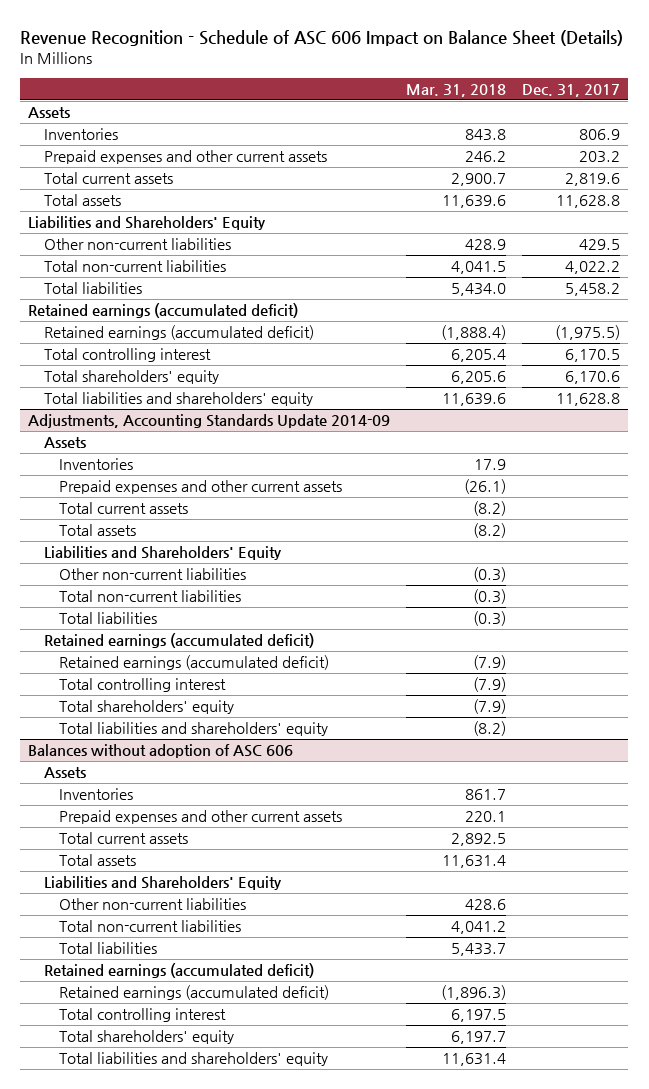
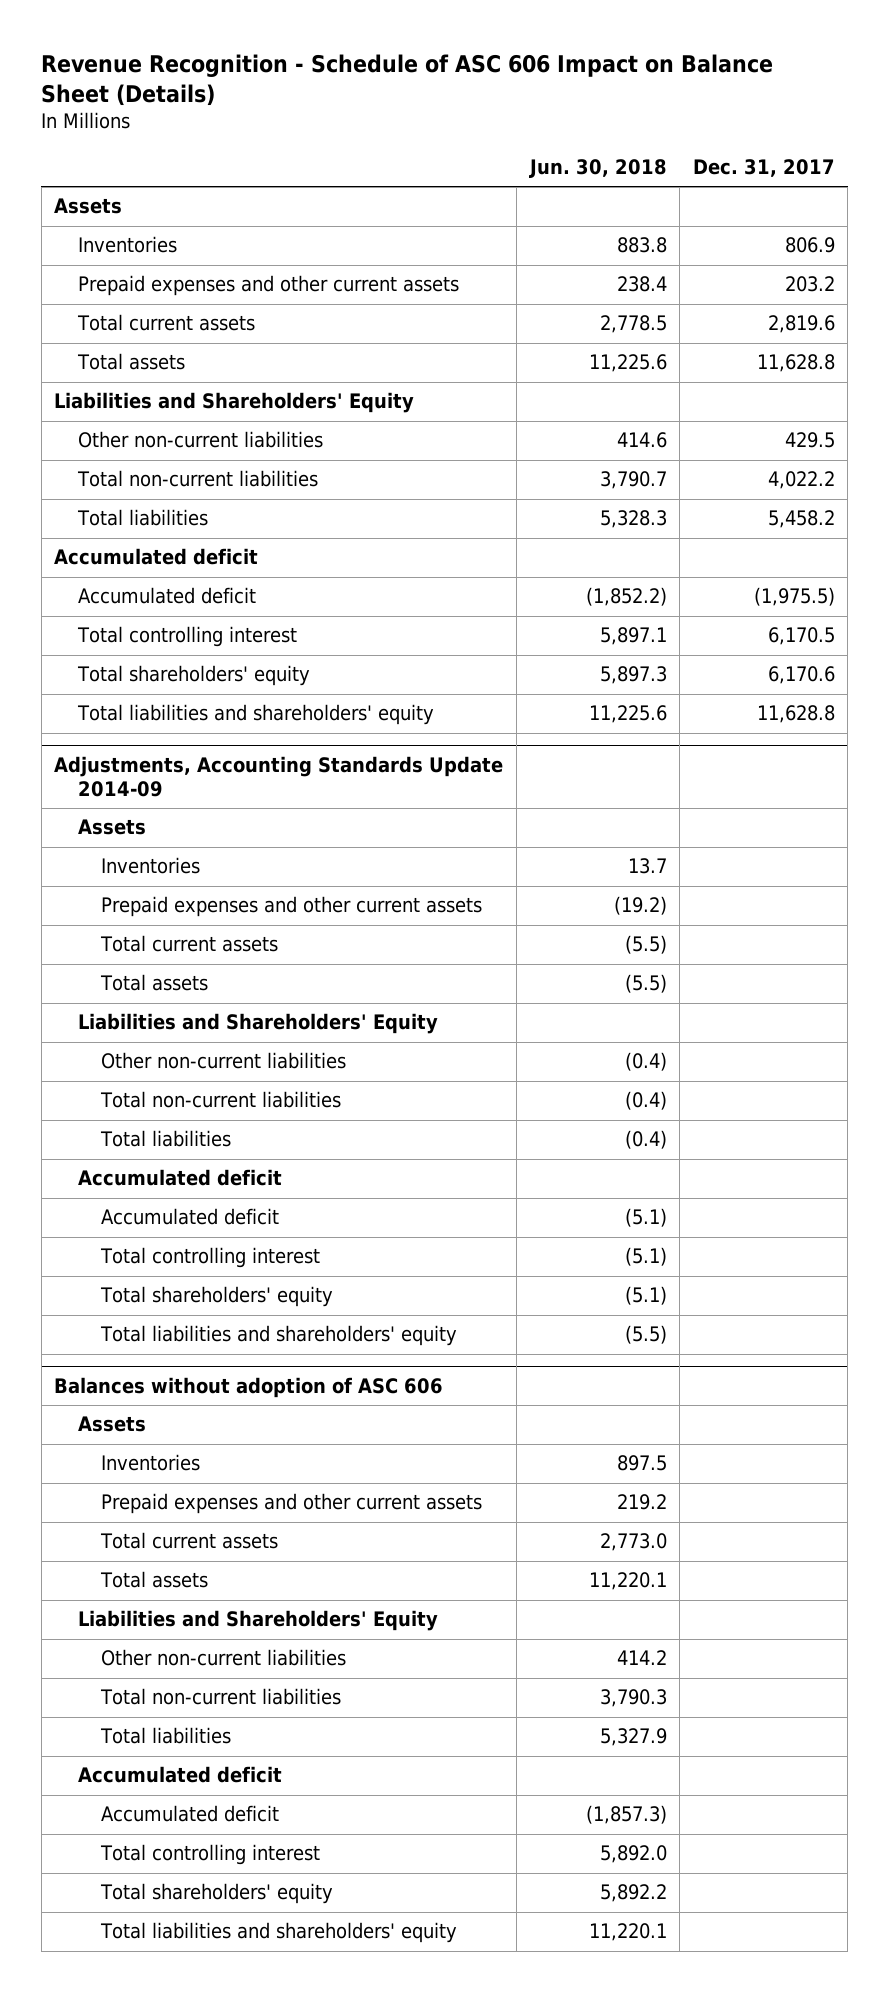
- | Mar. 31, 2018 | Dec. 31, 2017
+ | Jun. 30, 2018 | Dec. 31, 2017
- Retained earnings (accumulated deficit)
- Retained earnings (accumulated deficit) | (1,888.4) | (1,975.5)
+ Accumulated deficit
+ Accumulated deficit | (1,852.2) | (1,975.5)
@ Adjustments, Accounting Standards Update 2014-09
- Retained earnings (accumulated deficit)
- Retained earnings (accumulated deficit) | (7.9) |
+ Accumulated deficit
+ Accumulated deficit | (5.1) |
@ Balances without adoption of ASC 606
- Retained earnings (accumulated deficit)
- Retained earnings (accumulated deficit) | (1,896.3) |
+ Accumulated deficit
+ Accumulated deficit | (1,857.3) |

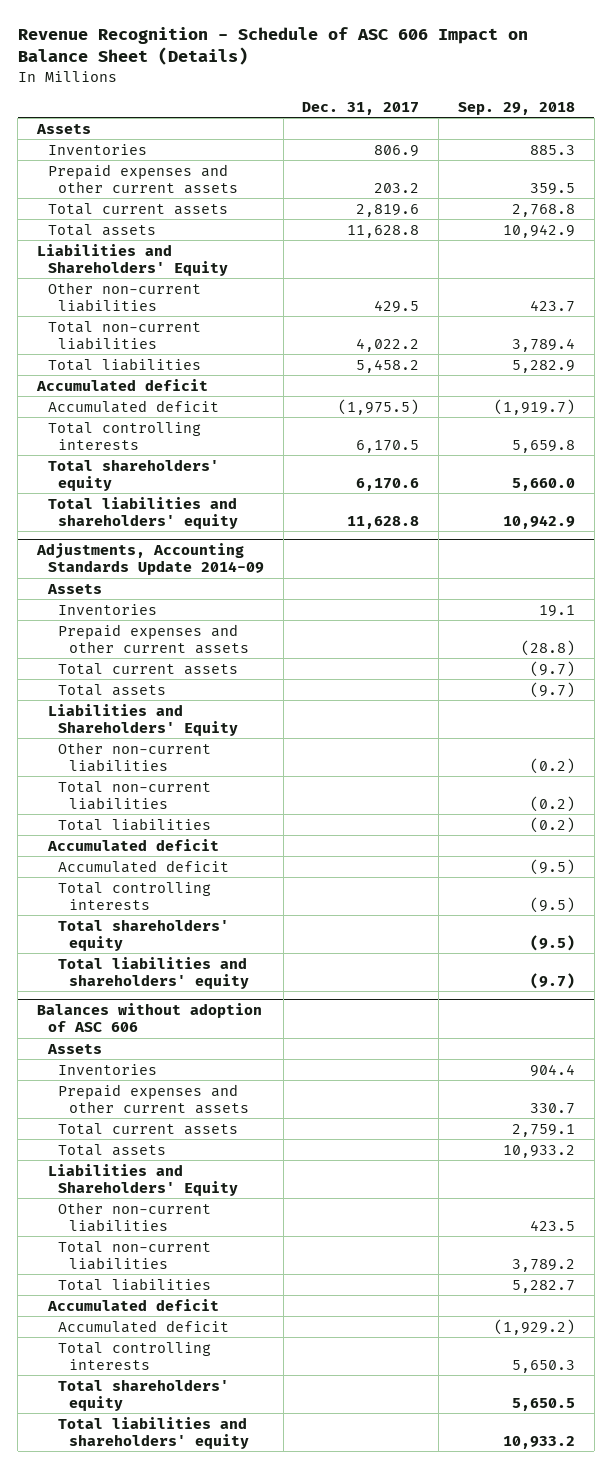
- | Jun. 30, 2018 | Dec. 31, 2017
+ | Dec. 31, 2017 | Sep. 29, 2018
- Total controlling interest | 5,897.1 | 6,170.5
+ Total controlling interests | 6,170.5 | 5,659.8
@ Adjustments, Accounting Standards Update 2014-09
- Total controlling interest | (5.1) |
+ Total controlling interests | | (9.5)
@ Balances without adoption of ASC 606
- Total controlling interest | 5,892.0 |
+ Total controlling interests | | 5,650.3

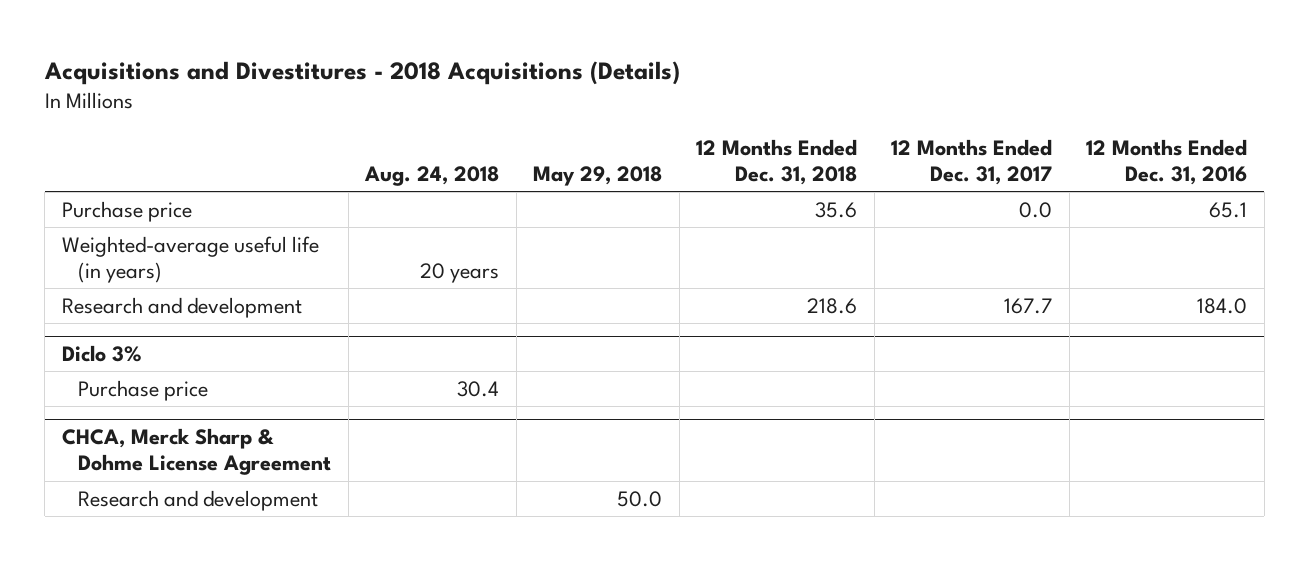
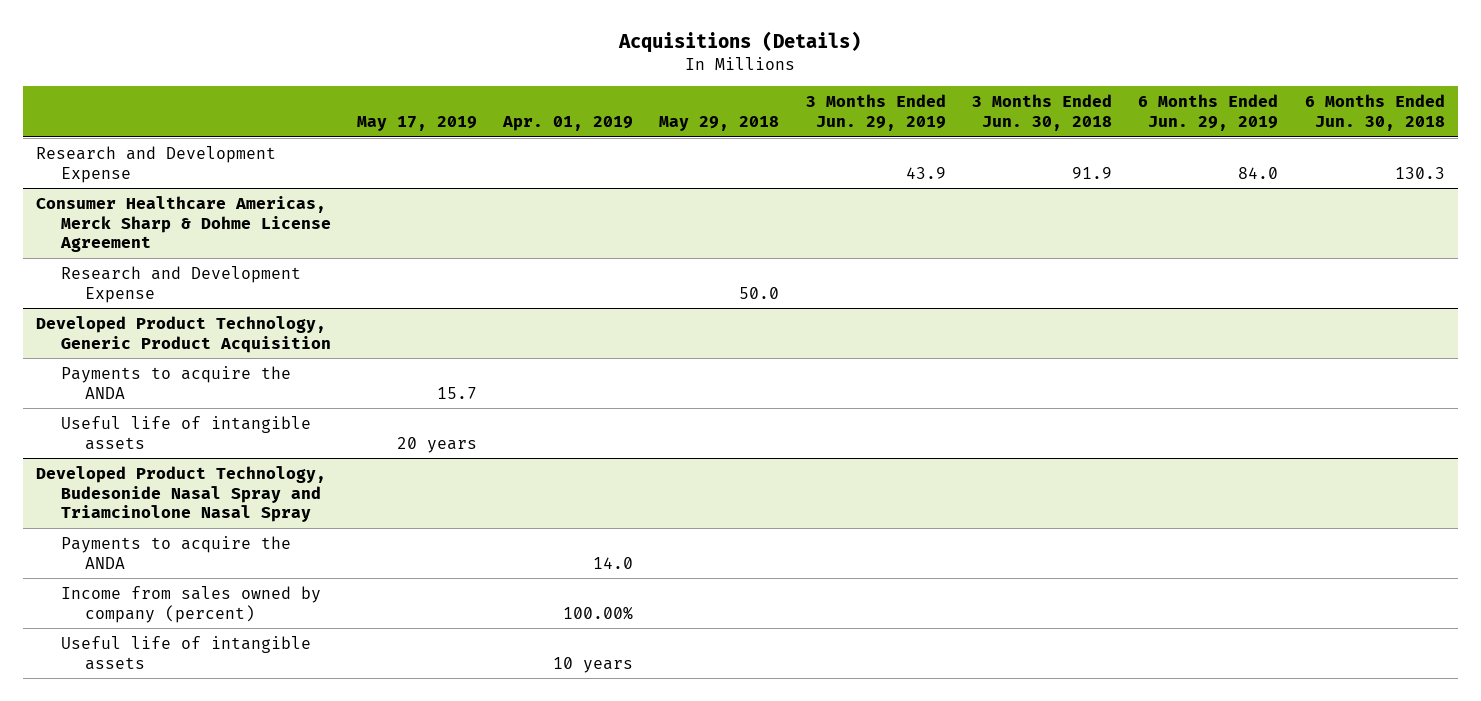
- Acquisitions and Divestitures - 2018 Acquisitions (Details)
+ Acquisitions (Details)
- | Aug. 24, 2018 | May 29, 2018 | 12 Months Ended Dec. 31, 2018 | 12 Months Ended Dec. 31, 2017 | 12 Months Ended Dec. 31, 2016
+ | May 17, 2019 | Apr. 01, 2019 | May 29, 2018 | 3 Months Ended Jun. 29, 2019 | 3 Months Ended Jun. 30, 2018 | 6 Months Ended Jun. 29, 2019 | 6 Months Ended Jun. 30, 2018
- Purchase price | | | 35.6 | 0.0 | 65.1
- Weighted-average useful life (in years) | 20 years | | | |
- Research and development | | | 218.6 | 167.7 | 184.0
- Diclo 3%
- Purchase price | 30.4 | | | |
- CHCA, Merck Sharp & Dohme License Agreement
- Research and development | | 50.0 | | |
+ Research and Development Expense | | | | 43.9 | 91.9 | 84.0 | 130.3
+ Consumer Healthcare Americas, Merck Sharp & Dohme License Agreement
+ Research and Development Expense | | | 50.0 | | | |
+ Developed Product Technology, Generic Product Acquisition
+ Payments to acquire the ANDA | 15.7 | | | | | |
+ Useful life of intangible assets | 20 years | | | | | |
+ Developed Product Technology, Budesonide Nasal Spray and Triamcinolone Nasal Spray
+ Payments to acquire the ANDA | | 14.0 | | | | |
+ Income from sales owned by company (percent) | | 100.00% | | | | |
+ Useful life of intangible assets | | 10 years | | | | |

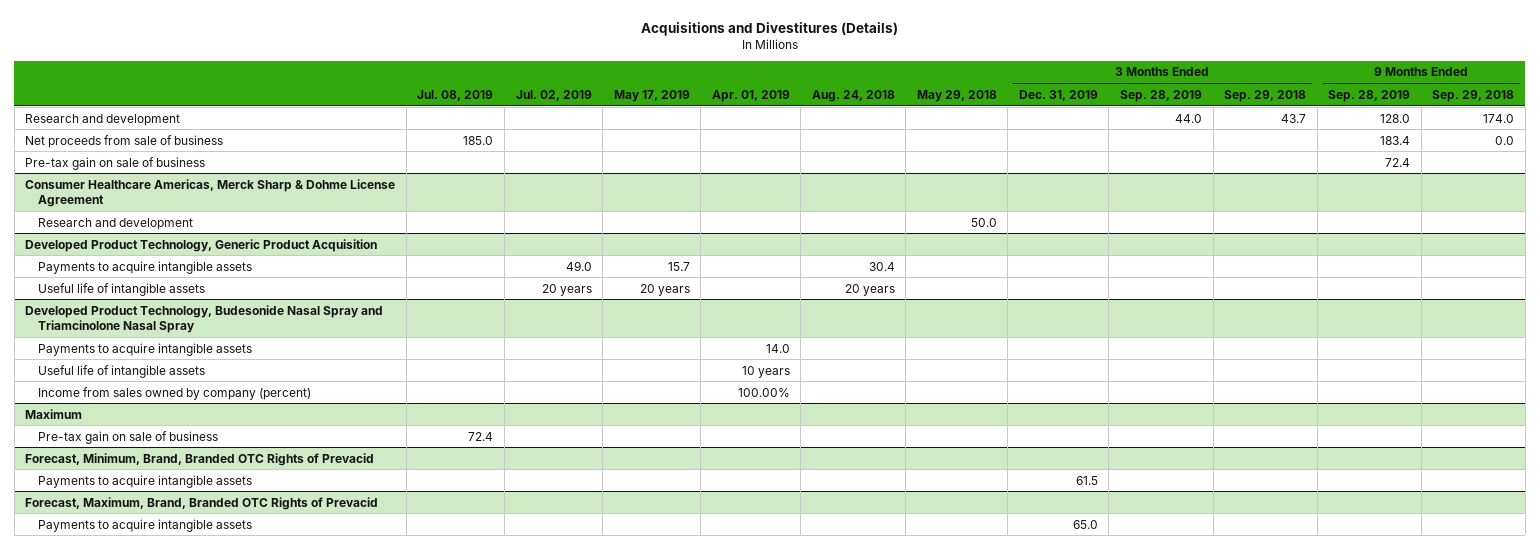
- Acquisitions (Details)
+ Acquisitions and Divestitures (Details)
- | May 17, 2019 | Apr. 01, 2019 | May 29, 2018 | 3 Months Ended Jun. 29, 2019 | 3 Months Ended Jun. 30, 2018 | 6 Months Ended Jun. 29, 2019 | 6 Months Ended Jun. 30, 2018
+ | Jul. 08, 2019 | Jul. 02, 2019 | May 17, 2019 | Apr. 01, 2019 | Aug. 24, 2018 | May 29, 2018 | 3 Months Ended Dec. 31, 2019 | 3 Months Ended Sep. 28, 2019 | 3 Months Ended Sep. 29, 2018 | 9 Months Ended Sep. 28, 2019 | 9 Months Ended Sep. 29, 2018
- Research and Development Expense | | | | 43.9 | 91.9 | 84.0 | 130.3
+ Research and development | | | | | | | | 44.0 | 43.7 | 128.0 | 174.0
+ Net proceeds from sale of business | 185.0 | | | | | | | | | 183.4 | 0.0
+ Pre-tax gain on sale of business | | | | | | | | | | 72.4 |
@ Consumer Healthcare Americas, Merck Sharp & Dohme License Agreement
- Research and Development Expense | | | 50.0 | | | |
+ Research and development | | | | | | 50.0 | | | | |
@ Developed Product Technology, Generic Product Acquisition
- Payments to acquire the ANDA | 15.7 | | | | | |
+ Payments to acquire intangible assets | | 49.0 | 15.7 | | 30.4 | | | | | |
@ Developed Product Technology, Budesonide Nasal Spray and Triamcinolone Nasal Spray
- Payments to acquire the ANDA | | 14.0 | | | | |
+ Payments to acquire intangible assets | | | | 14.0 | | | | | | |
moved down: Income from sales owned by company (percent) | | | | 100.00% | | | | | | |
+ Maximum
+ Pre-tax gain on sale of business | 72.4 | | | | | | | | | |
+ Forecast, Minimum, Brand, Branded OTC Rights of Prevacid
+ Payments to acquire intangible assets | | | | | | | 61.5 | | | |
+ Forecast, Maximum, Brand, Branded OTC Rights of Prevacid
+ Payments to acquire intangible assets | | | | | | | 65.0 | | | |

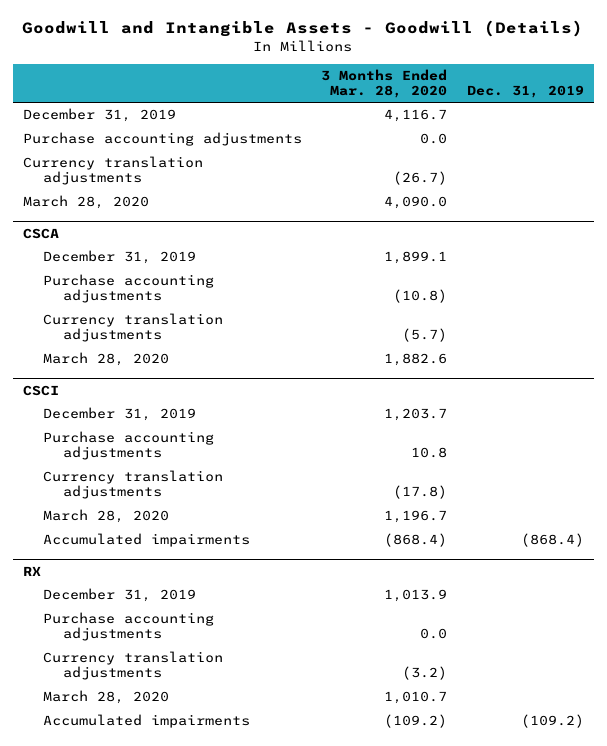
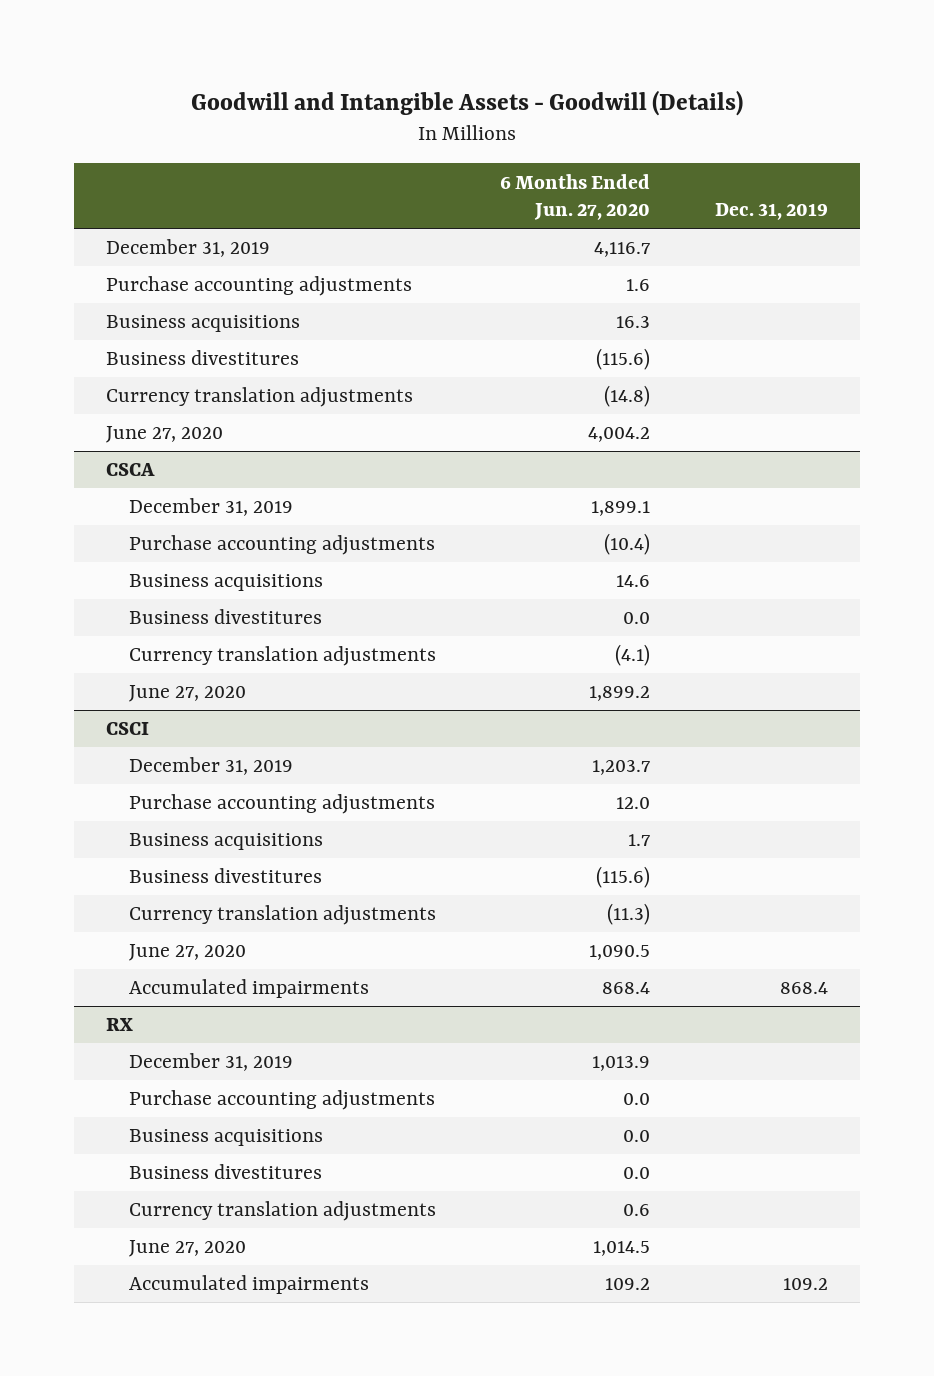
- | 3 Months Ended Mar. 28, 2020 | Dec. 31, 2019
+ | 6 Months Ended Jun. 27, 2020 | Dec. 31, 2019
+ Business acquisitions | 16.3 |
+ Business divestitures | (115.6) |
- March 28, 2020 | 4,090.0 |
+ June 27, 2020 | 4,004.2 |
@ CSCA
+ Business acquisitions | 14.6 |
+ Business divestitures | 0.0 |
- March 28, 2020 | 1,882.6 |
+ June 27, 2020 | 1,899.2 |
@ CSCI
+ Business acquisitions | 1.7 |
+ Business divestitures | (115.6) |
- March 28, 2020 | 1,196.7 |
- Accumulated impairments | (868.4) | (868.4)
+ June 27, 2020 | 1,090.5 |
+ Accumulated impairments | 868.4 | 868.4
@ RX
+ Business acquisitions | 0.0 |
+ Business divestitures | 0.0 |
- March 28, 2020 | 1,010.7 |
- Accumulated impairments | (109.2) | (109.2)
+ June 27, 2020 | 1,014.5 |
+ Accumulated impairments | 109.2 | 109.2

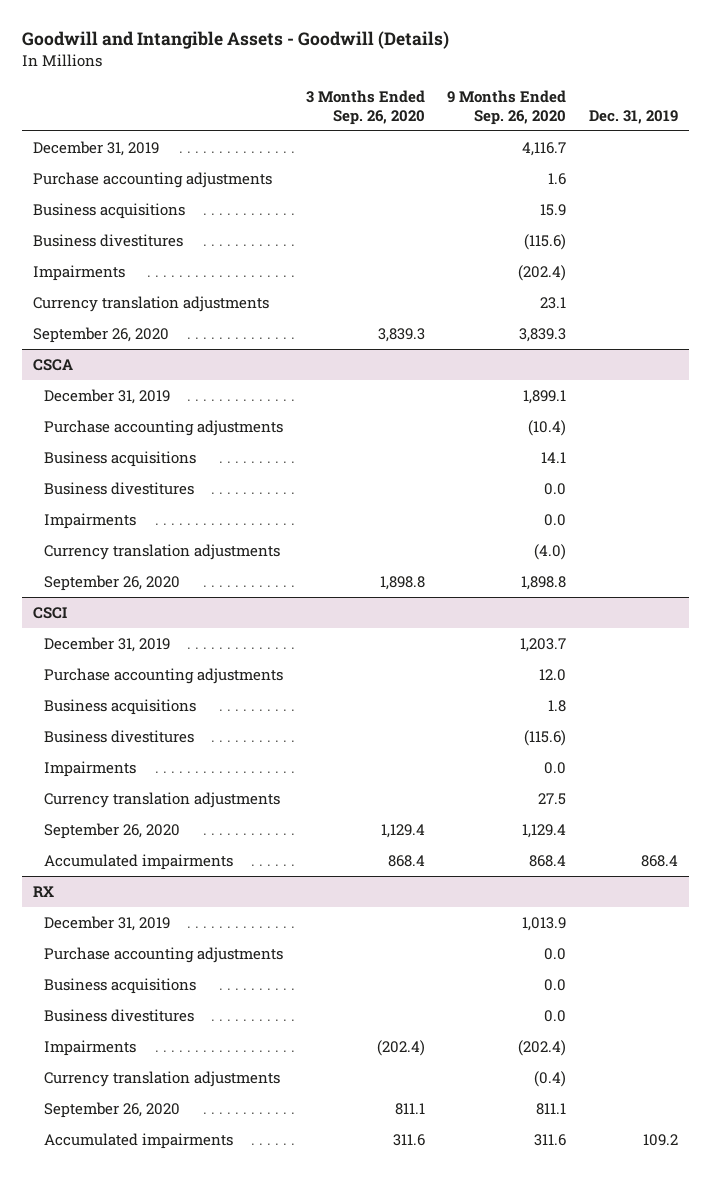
- | 6 Months Ended Jun. 27, 2020 | Dec. 31, 2019
+ | 3 Months Ended Sep. 26, 2020 | 9 Months Ended Sep. 26, 2020 | Dec. 31, 2019
+ Impairments | | (202.4) |
- June 27, 2020 | 4,004.2 |
+ September 26, 2020 | 3,839.3 | 3,839.3 |
@ CSCA
+ Impairments | | 0.0 |
- June 27, 2020 | 1,899.2 |
+ September 26, 2020 | 1,898.8 | 1,898.8 |
@ CSCI
+ Impairments | | 0.0 |
- June 27, 2020 | 1,090.5 |
+ September 26, 2020 | 1,129.4 | 1,129.4 |
@ RX
+ Impairments | (202.4) | (202.4) |
- June 27, 2020 | 1,014.5 |
+ September 26, 2020 | 811.1 | 811.1 |

